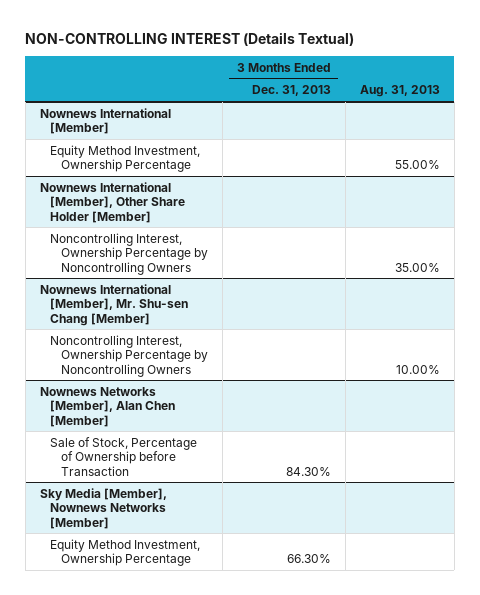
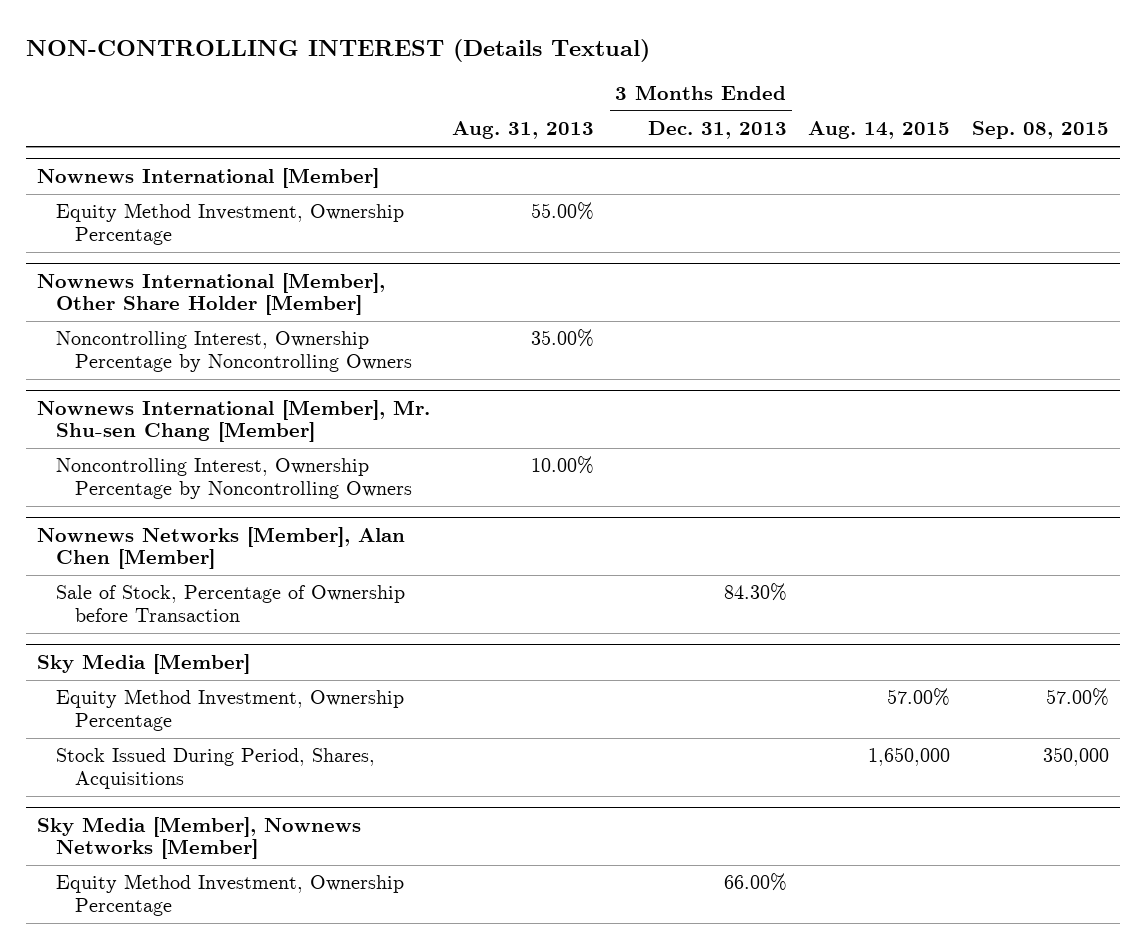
- | 3 Months Ended Dec. 31, 2013 | Aug. 31, 2013
+ | Aug. 31, 2013 | 3 Months Ended Dec. 31, 2013 | Aug. 14, 2015 | Sep. 08, 2015
+ Sky Media [Member]
+ Equity Method Investment, Ownership Percentage | | | 57.00% | 57.00%
+ Stock Issued During Period, Shares, Acquisitions | | | 1,650,000 | 350,000
@ Sky Media [Member], Nownews Networks [Member]
- Equity Method Investment, Ownership Percentage | 66.30% |
+ Equity Method Investment, Ownership Percentage | | 66.00% | |

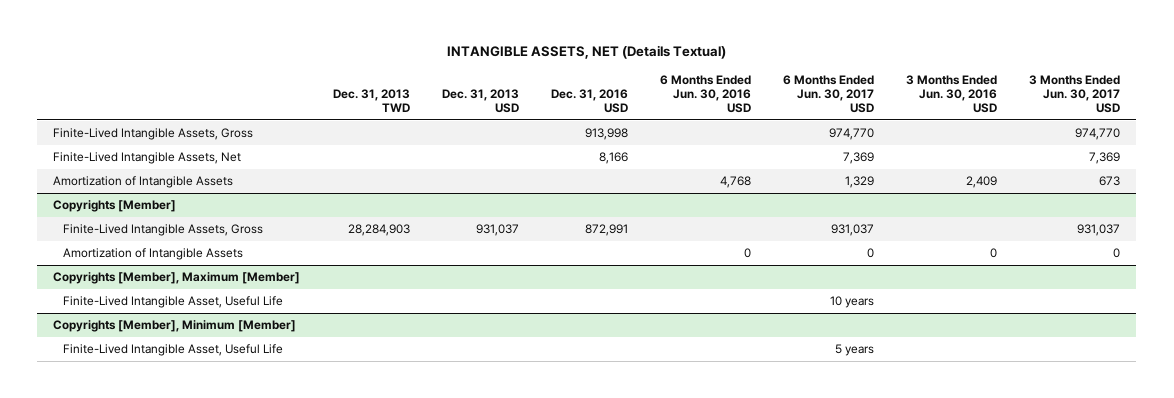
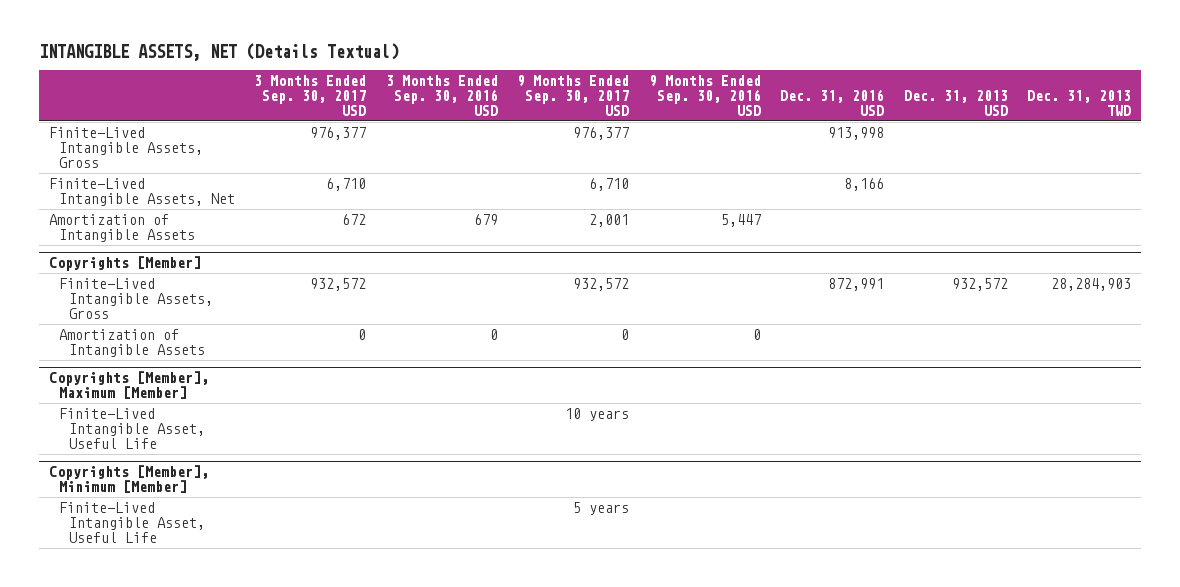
- | Dec. 31, 2013 TWD | Dec. 31, 2013 USD | Dec. 31, 2016 USD | 6 Months Ended Jun. 30, 2016 USD | 6 Months Ended Jun. 30, 2017 USD | 3 Months Ended Jun. 30, 2016 USD | 3 Months Ended Jun. 30, 2017 USD
+ | 3 Months Ended Sep. 30, 2017 USD | 3 Months Ended Sep. 30, 2016 USD | 9 Months Ended Sep. 30, 2017 USD | 9 Months Ended Sep. 30, 2016 USD | Dec. 31, 2016 USD | Dec. 31, 2013 USD | Dec. 31, 2013 TWD
@ Copyrights [Member]
- Finite-Lived Intangible Assets, Gross | 28,284,903 | 931,037 | 872,991 | | 931,037 | | 931,037
+ Finite-Lived Intangible Assets, Gross | 932,572 | | 932,572 | | 872,991 | 932,572 | 28,284,903

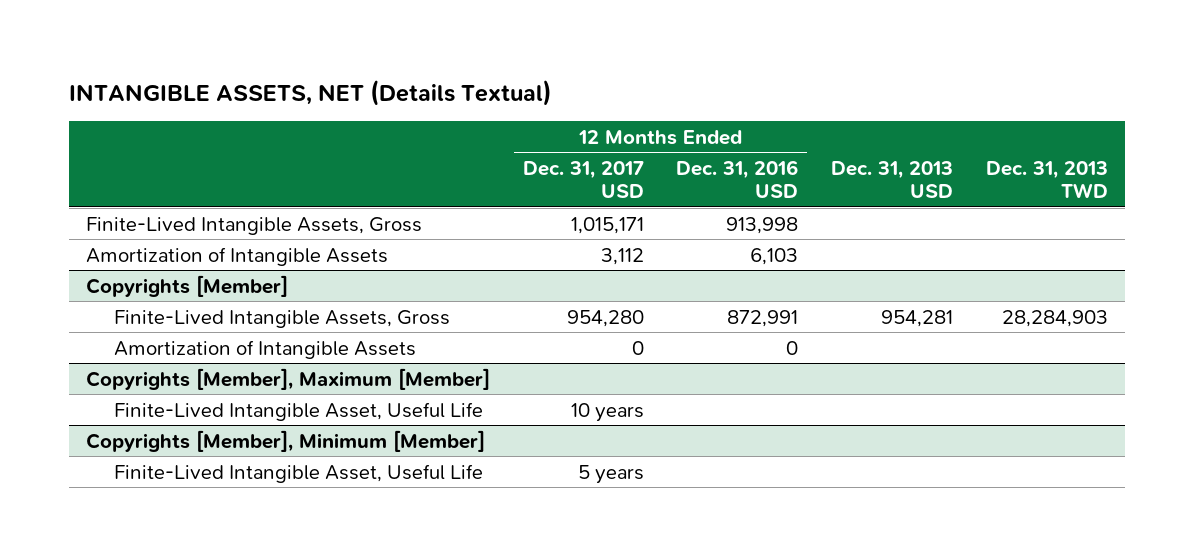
- | 3 Months Ended Sep. 30, 2017 USD | 3 Months Ended Sep. 30, 2016 USD | 9 Months Ended Sep. 30, 2017 USD | 9 Months Ended Sep. 30, 2016 USD | Dec. 31, 2016 USD | Dec. 31, 2013 USD | Dec. 31, 2013 TWD
+ | 12 Months Ended Dec. 31, 2017 USD | 12 Months Ended Dec. 31, 2016 USD | Dec. 31, 2013 USD | Dec. 31, 2013 TWD
- Finite-Lived Intangible Assets, Net | 6,710 | | 6,710 | | 8,166 | |
@ Copyrights [Member]
- Finite-Lived Intangible Assets, Gross | 932,572 | | 932,572 | | 872,991 | 932,572 | 28,284,903
+ Finite-Lived Intangible Assets, Gross | 954,280 | 872,991 | 954,281 | 28,284,903

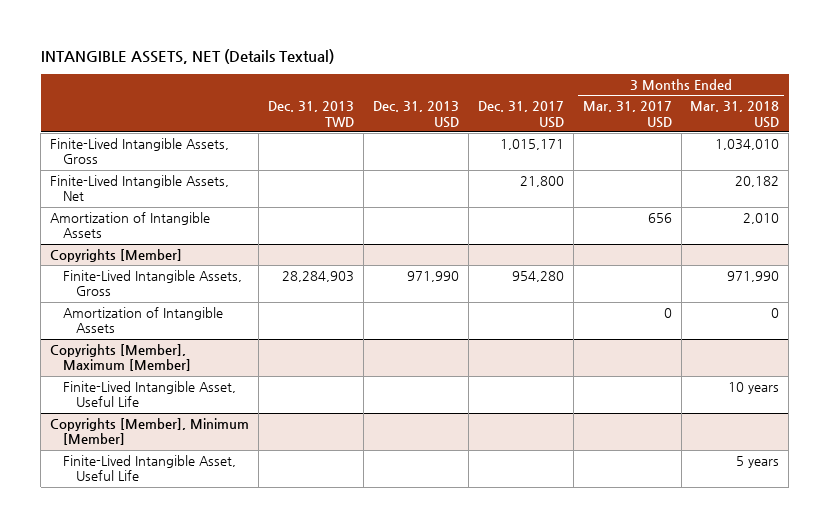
- | 12 Months Ended Dec. 31, 2017 USD | 12 Months Ended Dec. 31, 2016 USD | Dec. 31, 2013 USD | Dec. 31, 2013 TWD
+ | Dec. 31, 2013 TWD | Dec. 31, 2013 USD | Dec. 31, 2017 USD | 3 Months Ended Mar. 31, 2017 USD | 3 Months Ended Mar. 31, 2018 USD
+ Finite-Lived Intangible Assets, Net | | | 21,800 | | 20,182
@ Copyrights [Member]
- Finite-Lived Intangible Assets, Gross | 954,280 | 872,991 | 954,281 | 28,284,903
+ Finite-Lived Intangible Assets, Gross | 28,284,903 | 971,990 | 954,280 | | 971,990

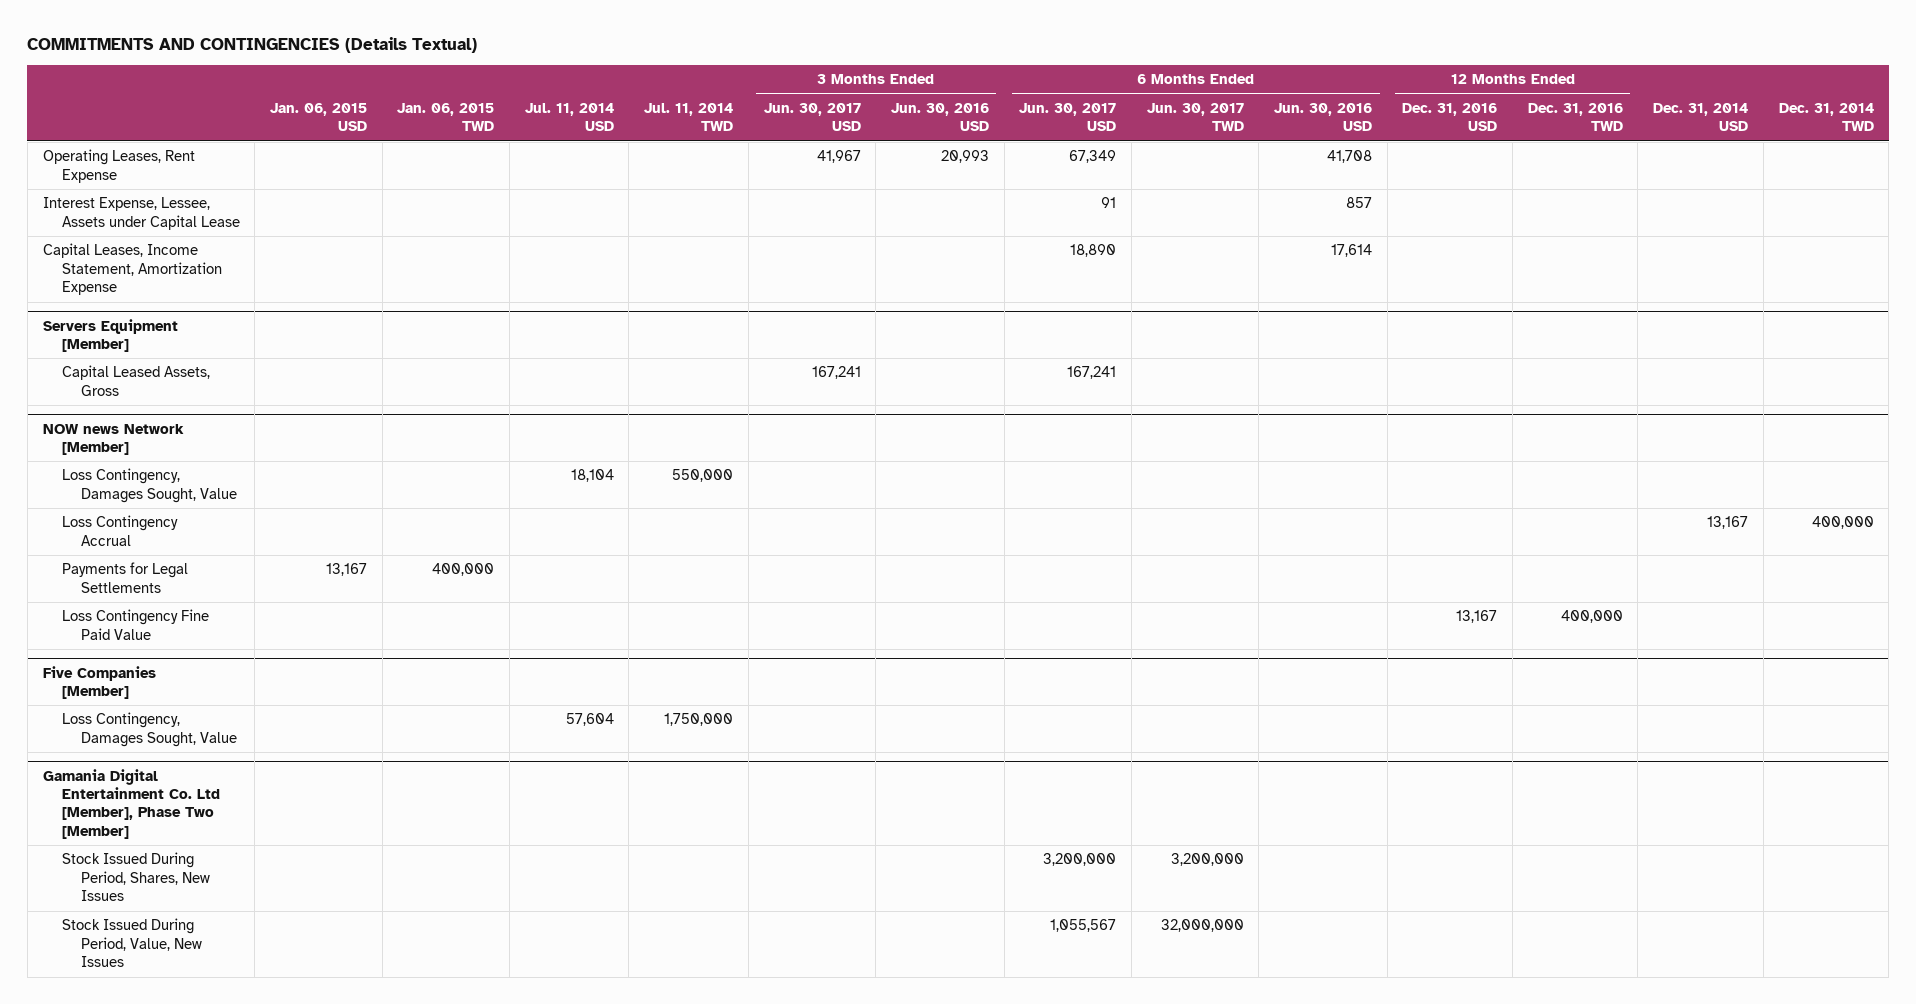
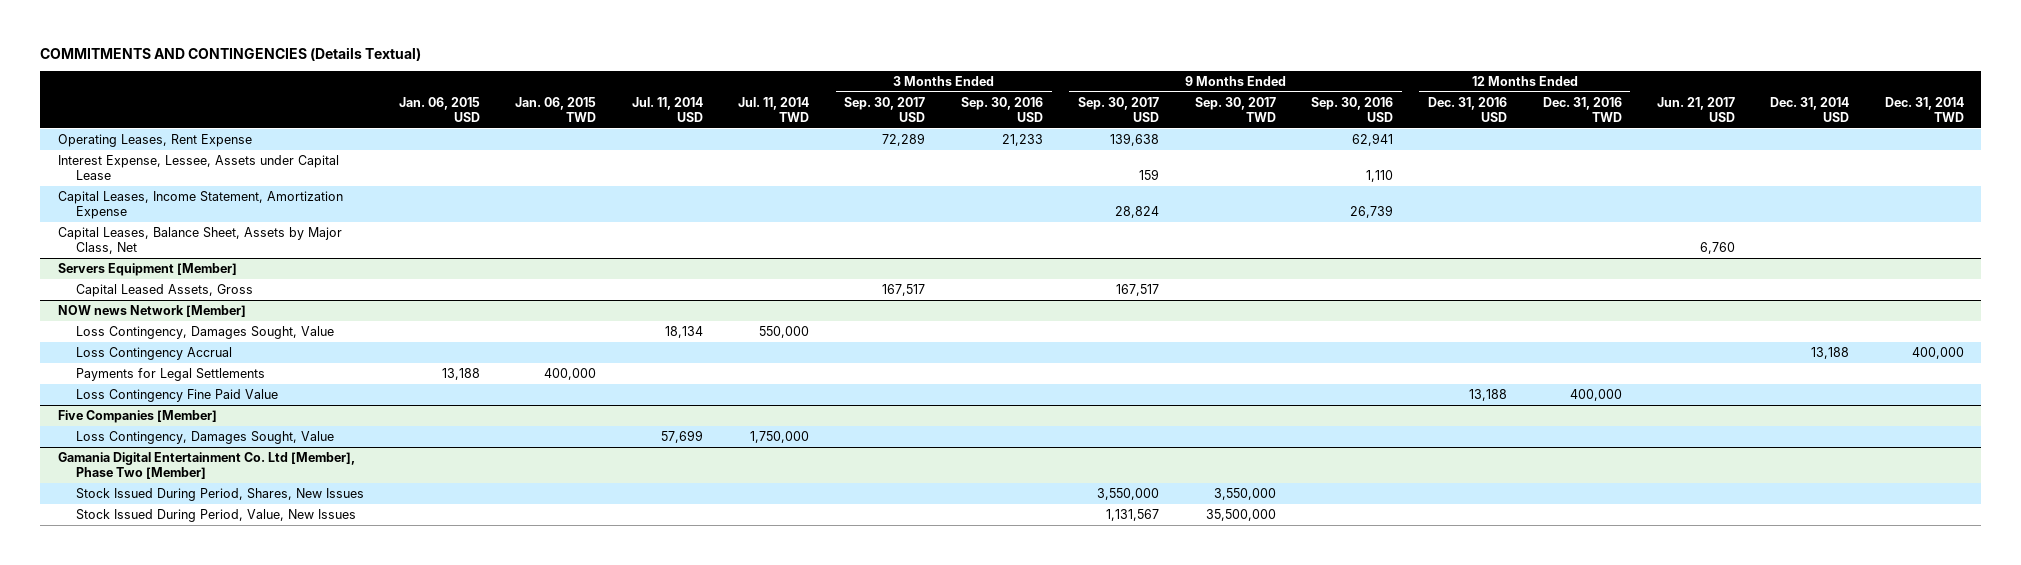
- | Jan. 06, 2015 USD | Jan. 06, 2015 TWD | Jul. 11, 2014 USD | Jul. 11, 2014 TWD | 3 Months Ended Jun. 30, 2017 USD | 3 Months Ended Jun. 30, 2016 USD | 6 Months Ended Jun. 30, 2017 USD | 6 Months Ended Jun. 30, 2017 TWD | 6 Months Ended Jun. 30, 2016 USD | 12 Months Ended Dec. 31, 2016 USD | 12 Months Ended Dec. 31, 2016 TWD | Dec. 31, 2014 USD | Dec. 31, 2014 TWD
+ | Jan. 06, 2015 USD | Jan. 06, 2015 TWD | Jul. 11, 2014 USD | Jul. 11, 2014 TWD | 3 Months Ended Sep. 30, 2017 USD | 3 Months Ended Sep. 30, 2016 USD | 9 Months Ended Sep. 30, 2017 USD | 9 Months Ended Sep. 30, 2017 TWD | 9 Months Ended Sep. 30, 2016 USD | 12 Months Ended Dec. 31, 2016 USD | 12 Months Ended Dec. 31, 2016 TWD | Jun. 21, 2017 USD | Dec. 31, 2014 USD | Dec. 31, 2014 TWD
+ Capital Leases, Balance Sheet, Assets by Major Class, Net | | | | | | | | | | | | 6,760 | |
@ NOW news Network [Member]
- Loss Contingency, Damages Sought, Value | | | 18,104 | 550,000 | | | | | | | | |
- Loss Contingency Accrual | | | | | | | | | | | | 13,167 | 400,000
- Payments for Legal Settlements | 13,167 | 400,000 | | | | | | | | | | |
- Loss Contingency Fine Paid Value | | | | | | | | | | 13,167 | 400,000 | |
+ Loss Contingency, Damages Sought, Value | | | 18,134 | 550,000 | | | | | | | | | |
+ Loss Contingency Accrual | | | | | | | | | | | | | 13,188 | 400,000
+ Payments for Legal Settlements | 13,188 | 400,000 | | | | | | | | | | | |
+ Loss Contingency Fine Paid Value | | | | | | | | | | 13,188 | 400,000 | | |
@ Five Companies [Member]
- Loss Contingency, Damages Sought, Value | | | 57,604 | 1,750,000 | | | | | | | | |
+ Loss Contingency, Damages Sought, Value | | | 57,699 | 1,750,000 | | | | | | | | | |

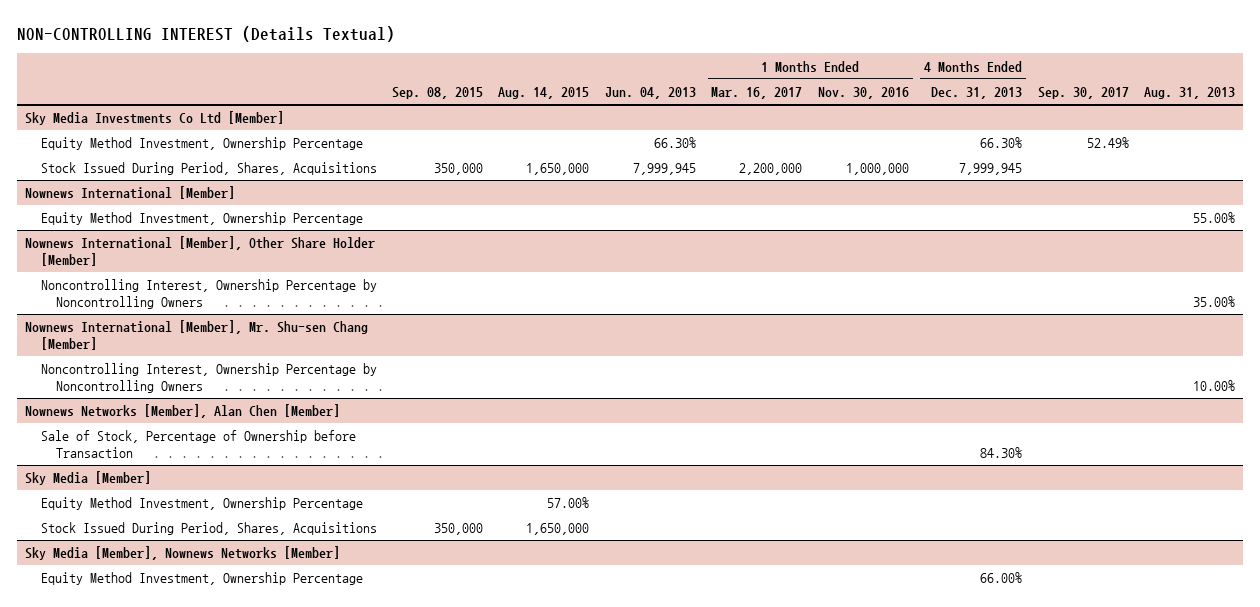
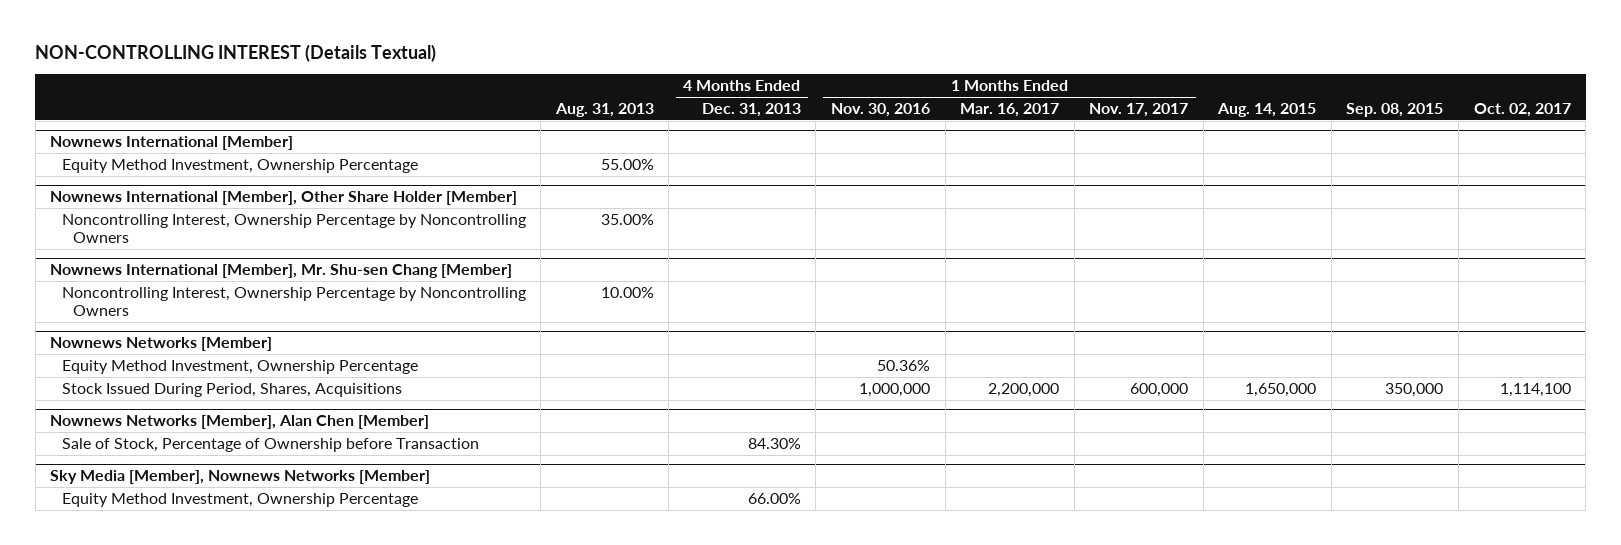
- | Sep. 08, 2015 | Aug. 14, 2015 | Jun. 04, 2013 | 1 Months Ended Mar. 16, 2017 | 1 Months Ended Nov. 30, 2016 | 4 Months Ended Dec. 31, 2013 | Sep. 30, 2017 | Aug. 31, 2013
+ | Aug. 31, 2013 | 4 Months Ended Dec. 31, 2013 | 1 Months Ended Nov. 30, 2016 | 1 Months Ended Mar. 16, 2017 | 1 Months Ended Nov. 17, 2017 | Aug. 14, 2015 | Sep. 08, 2015 | Oct. 02, 2017
- Sky Media Investments Co Ltd [Member]
- Equity Method Investment, Ownership Percentage | | | 66.30% | | | 66.30% | 52.49% |
- Stock Issued During Period, Shares, Acquisitions | 350,000 | 1,650,000 | 7,999,945 | 2,200,000 | 1,000,000 | 7,999,945 | |
+ Nownews Networks [Member]
+ Equity Method Investment, Ownership Percentage | | | 50.36% | | | | |
+ Stock Issued During Period, Shares, Acquisitions | | | 1,000,000 | 2,200,000 | 600,000 | 1,650,000 | 350,000 | 1,114,100
- Sky Media [Member]
- Equity Method Investment, Ownership Percentage | | 57.00% | | | | | |
- Stock Issued During Period, Shares, Acquisitions | 350,000 | 1,650,000 | | | | | |

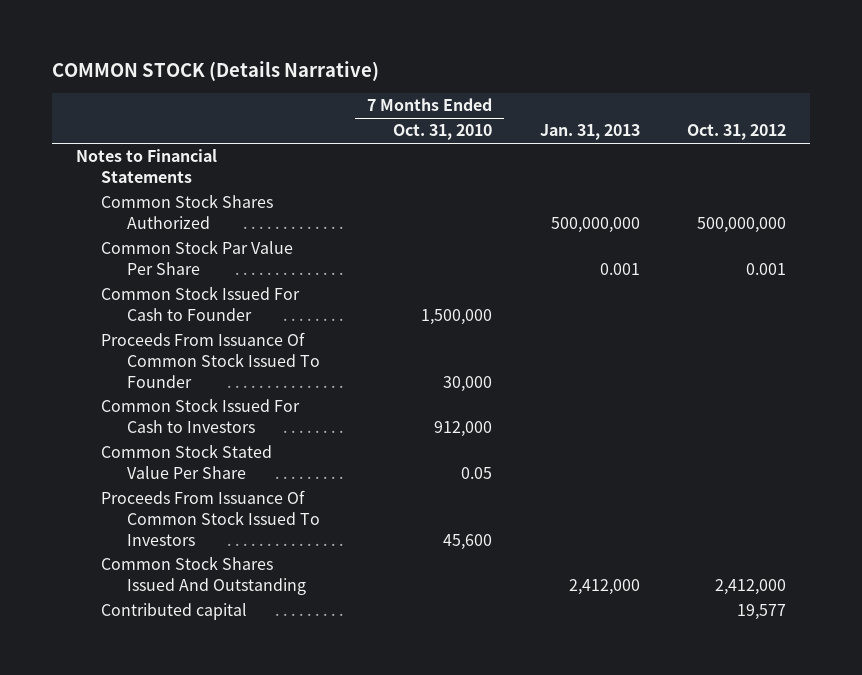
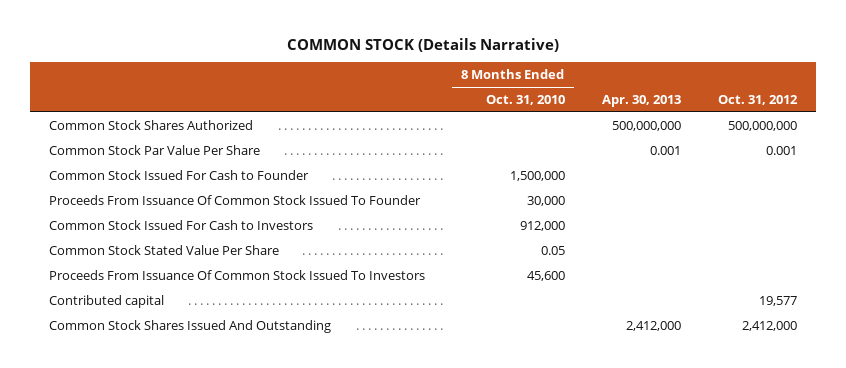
- | 7 Months Ended Oct. 31, 2010 | Jan. 31, 2013 | Oct. 31, 2012
+ | 8 Months Ended Oct. 31, 2010 | Apr. 30, 2013 | Oct. 31, 2012
- Notes to Financial Statements
moved down: Common Stock Shares Issued And Outstanding | | 2,412,000 | 2,412,000

